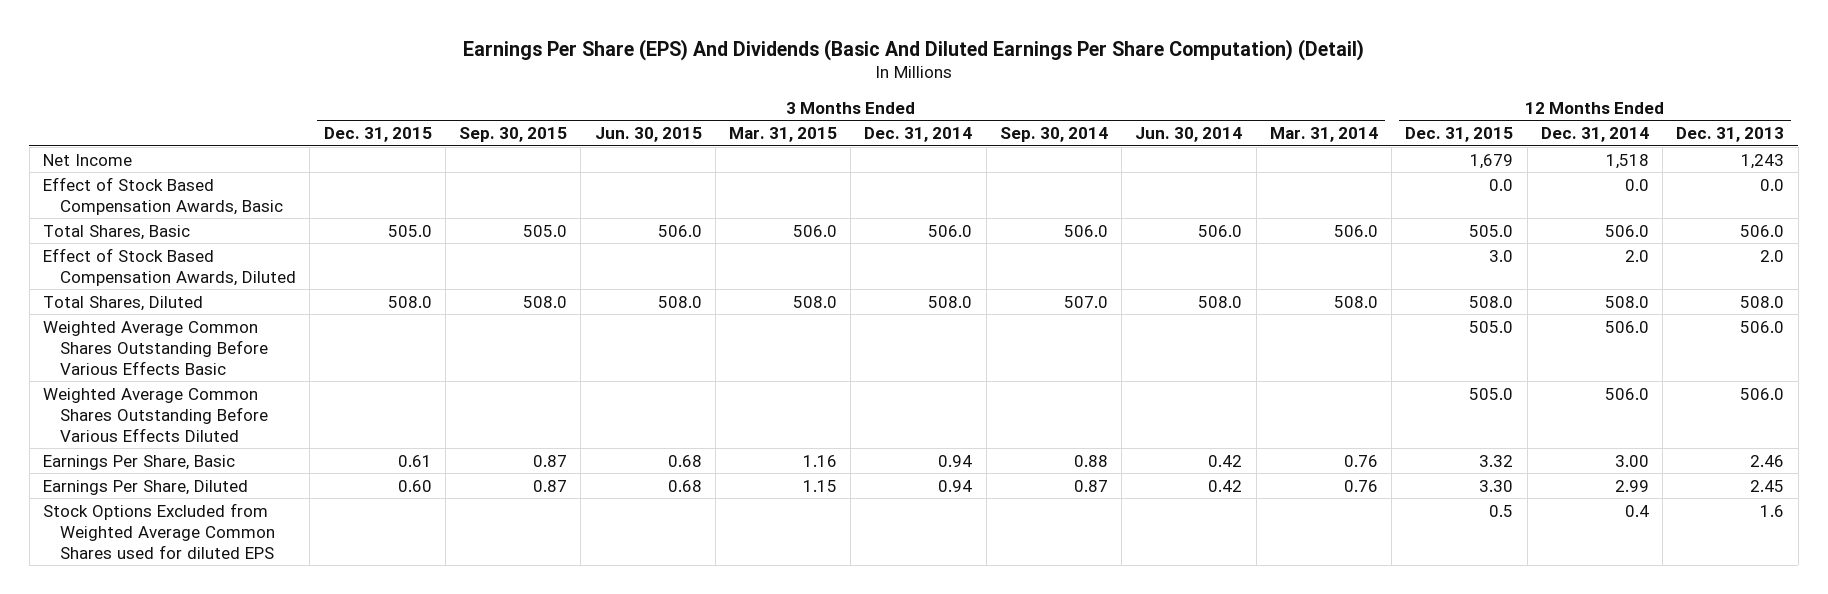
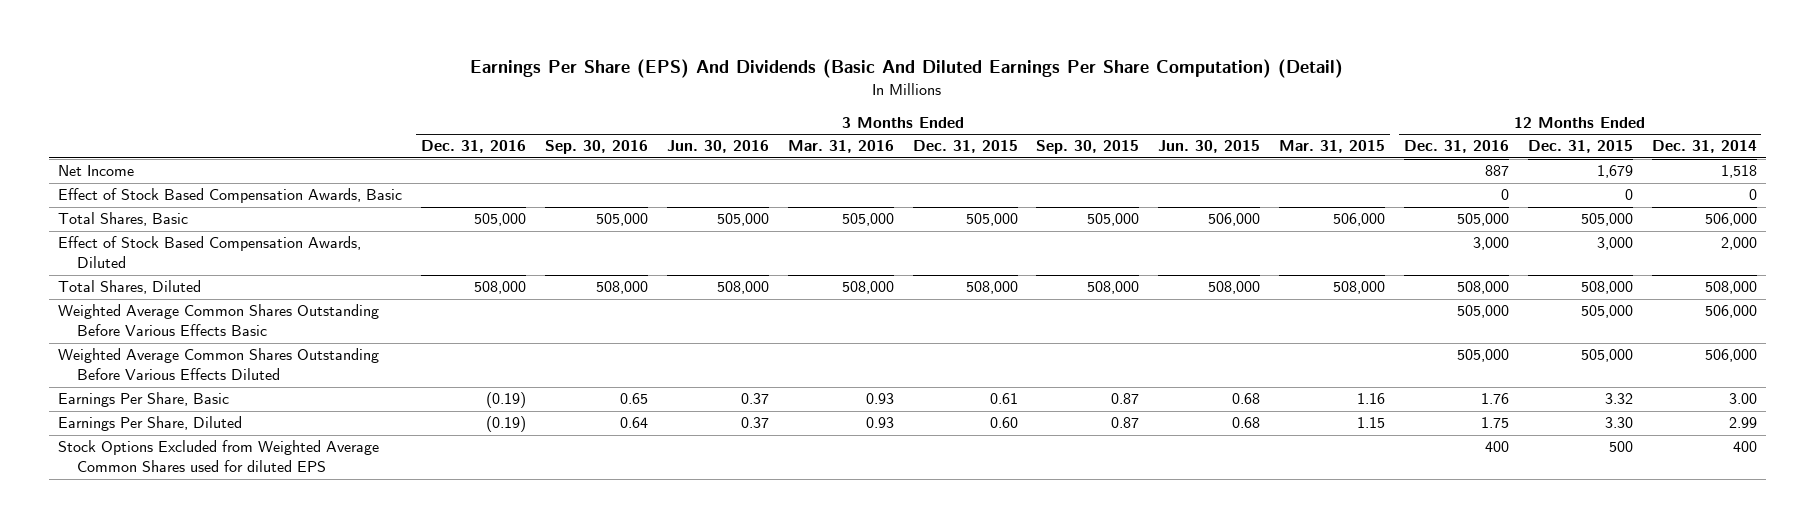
- | 3 Months Ended Dec. 31, 2015 | 3 Months Ended Sep. 30, 2015 | 3 Months Ended Jun. 30, 2015 | 3 Months Ended Mar. 31, 2015 | 3 Months Ended Dec. 31, 2014 | 3 Months Ended Sep. 30, 2014 | 3 Months Ended Jun. 30, 2014 | 3 Months Ended Mar. 31, 2014 | 12 Months Ended Dec. 31, 2015 | 12 Months Ended Dec. 31, 2014 | 12 Months Ended Dec. 31, 2013
+ | 3 Months Ended Dec. 31, 2016 | 3 Months Ended Sep. 30, 2016 | 3 Months Ended Jun. 30, 2016 | 3 Months Ended Mar. 31, 2016 | 3 Months Ended Dec. 31, 2015 | 3 Months Ended Sep. 30, 2015 | 3 Months Ended Jun. 30, 2015 | 3 Months Ended Mar. 31, 2015 | 12 Months Ended Dec. 31, 2016 | 12 Months Ended Dec. 31, 2015 | 12 Months Ended Dec. 31, 2014
- Effect of Stock Based Compensation Awards, Basic | | | | | | | | | 0.0 | 0.0 | 0.0
- Total Shares, Basic | 505.0 | 505.0 | 506.0 | 506.0 | 506.0 | 506.0 | 506.0 | 506.0 | 505.0 | 506.0 | 506.0
- Effect of Stock Based Compensation Awards, Diluted | | | | | | | | | 3.0 | 2.0 | 2.0
- Total Shares, Diluted | 508.0 | 508.0 | 508.0 | 508.0 | 508.0 | 507.0 | 508.0 | 508.0 | 508.0 | 508.0 | 508.0
- Weighted Average Common Shares Outstanding Before Various Effects Basic | | | | | | | | | 505.0 | 506.0 | 506.0
- Weighted Average Common Shares Outstanding Before Various Effects Diluted | | | | | | | | | 505.0 | 506.0 | 506.0
+ Effect of Stock Based Compensation Awards, Basic | | | | | | | | | 0 | 0 | 0
+ Total Shares, Basic | 505,000 | 505,000 | 505,000 | 505,000 | 505,000 | 505,000 | 506,000 | 506,000 | 505,000 | 505,000 | 506,000
+ Effect of Stock Based Compensation Awards, Diluted | | | | | | | | | 3,000 | 3,000 | 2,000
+ Total Shares, Diluted | 508,000 | 508,000 | 508,000 | 508,000 | 508,000 | 508,000 | 508,000 | 508,000 | 508,000 | 508,000 | 508,000
+ Weighted Average Common Shares Outstanding Before Various Effects Basic | | | | | | | | | 505,000 | 505,000 | 506,000
+ Weighted Average Common Shares Outstanding Before Various Effects Diluted | | | | | | | | | 505,000 | 505,000 | 506,000
- Stock Options Excluded from Weighted Average Common Shares used for diluted EPS | | | | | | | | | 0.5 | 0.4 | 1.6
+ Stock Options Excluded from Weighted Average Common Shares used for diluted EPS | | | | | | | | | 400 | 500 | 400

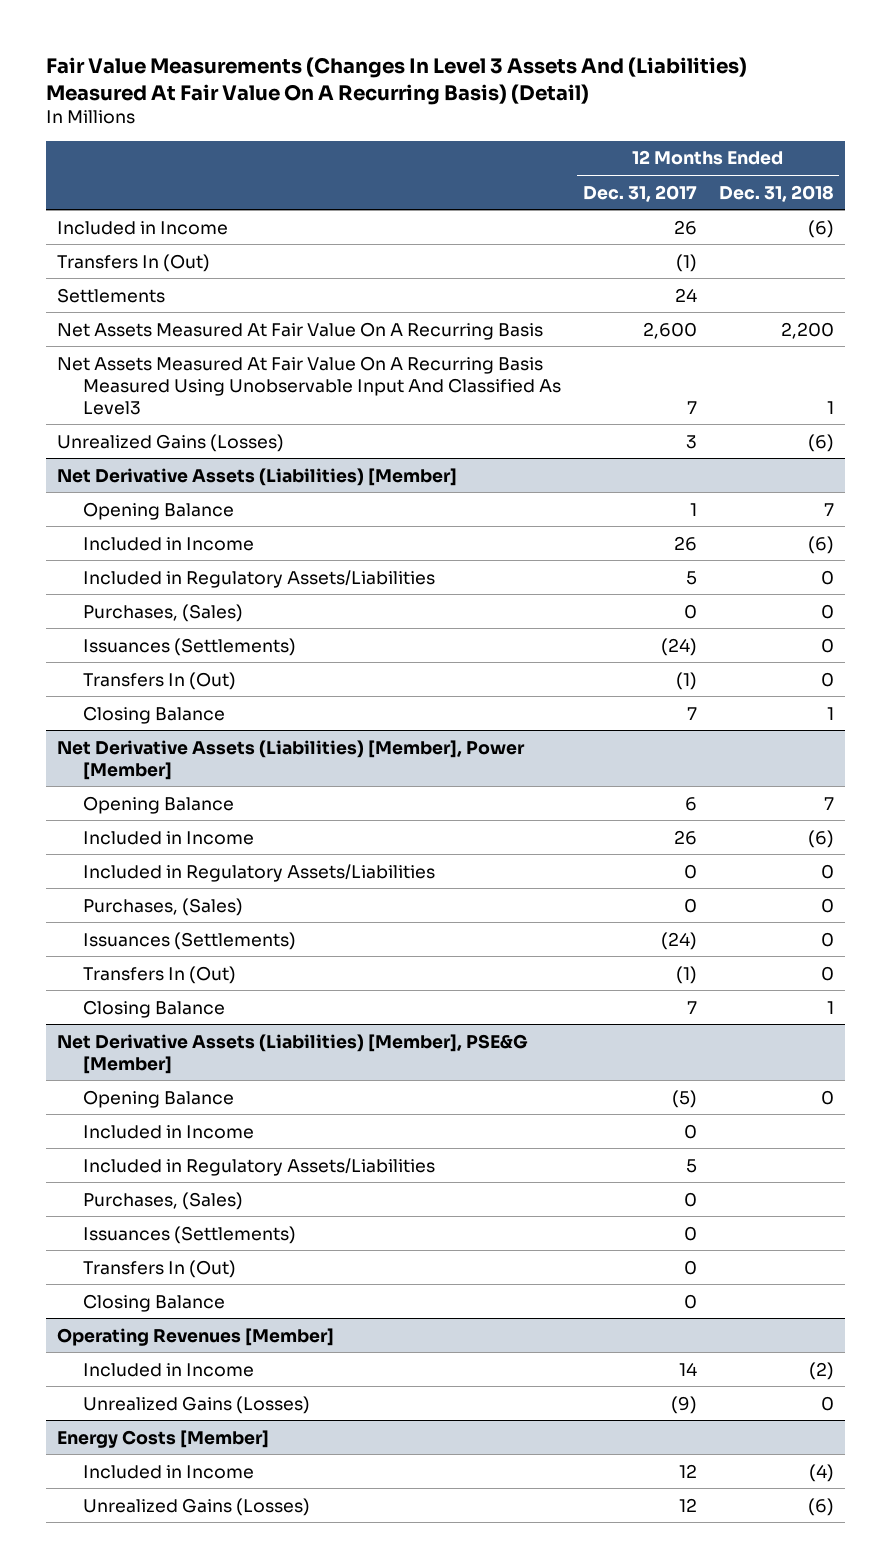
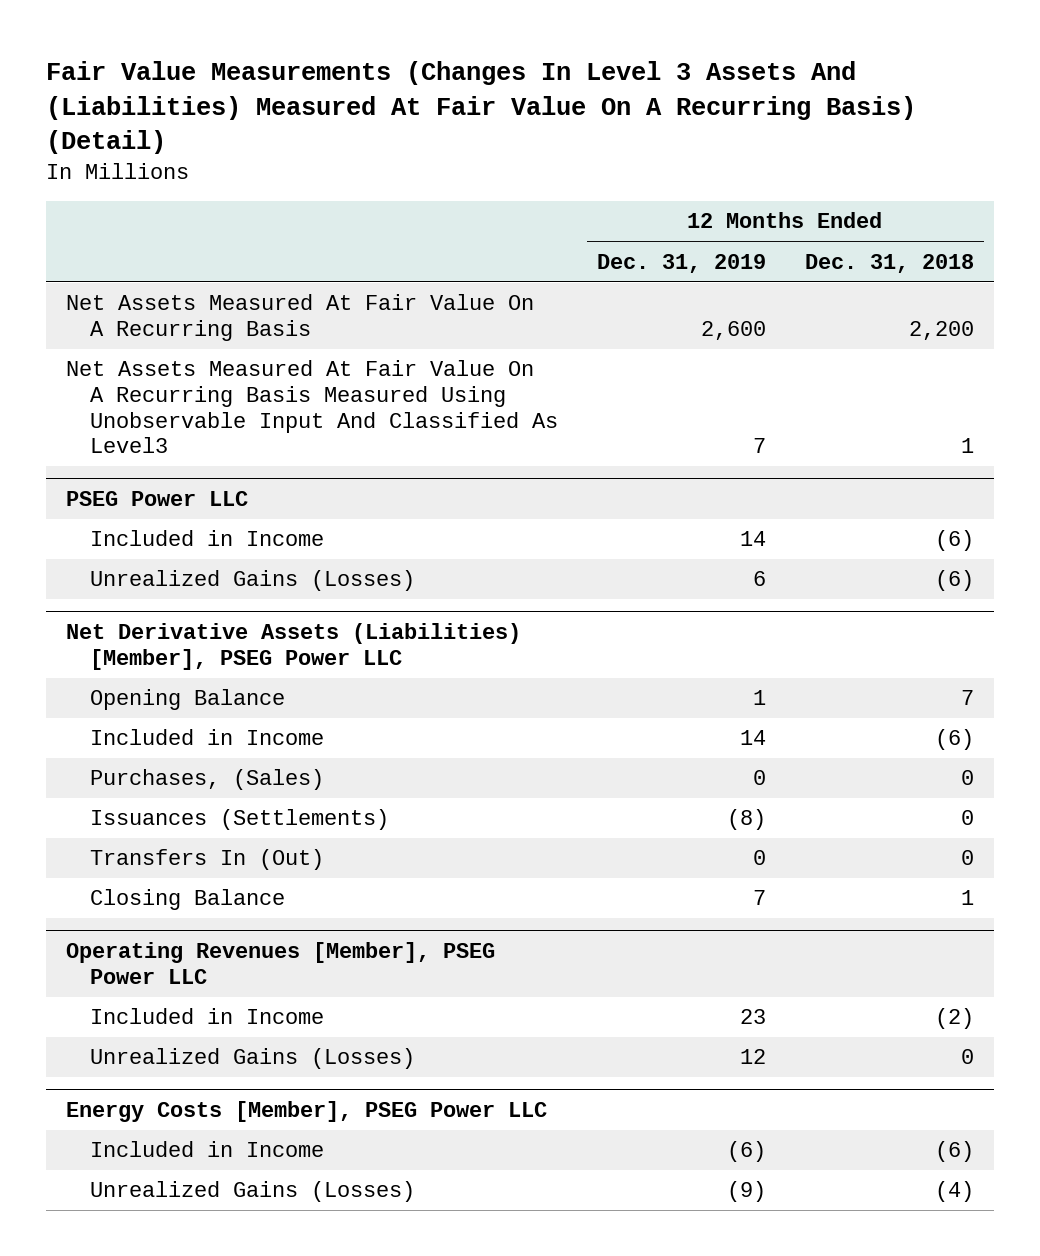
- | 12 Months Ended Dec. 31, 2017 | 12 Months Ended Dec. 31, 2018
+ | 12 Months Ended Dec. 31, 2019 | 12 Months Ended Dec. 31, 2018
- Included in Income | 26 | (6)
- Transfers In (Out) | (1) |
- Settlements | 24 |
- Unrealized Gains (Losses) | 3 | (6)
- Net Derivative Assets (Liabilities) [Member]
- Opening Balance | 1 | 7
+ PSEG Power LLC
- Included in Regulatory Assets/Liabilities | 5 | 0
- Purchases, (Sales) | 0 | 0
- Issuances (Settlements) | (24) | 0
- Transfers In (Out) | (1) | 0
- Closing Balance | 7 | 1
- Net Derivative Assets (Liabilities) [Member], Power [Member]
+ Unrealized Gains (Losses) | 6 | (6)
+ Net Derivative Assets (Liabilities) [Member], PSEG Power LLC
- Included in Regulatory Assets/Liabilities | 0 | 0
- Net Derivative Assets (Liabilities) [Member], PSE&G [Member]
- Opening Balance | (5) | 0
- Included in Income | 0 |
- Included in Regulatory Assets/Liabilities | 5 |
- Purchases, (Sales) | 0 |
- Issuances (Settlements) | 0 |
- Transfers In (Out) | 0 |
- Closing Balance | 0 |
- Operating Revenues [Member]
+ Operating Revenues [Member], PSEG Power LLC
- Energy Costs [Member]
- Included in Income | 12 | (4)
- Unrealized Gains (Losses) | 12 | (6)
+ Energy Costs [Member], PSEG Power LLC
+ Included in Income | (6) | (6)
+ Unrealized Gains (Losses) | (9) | (4)

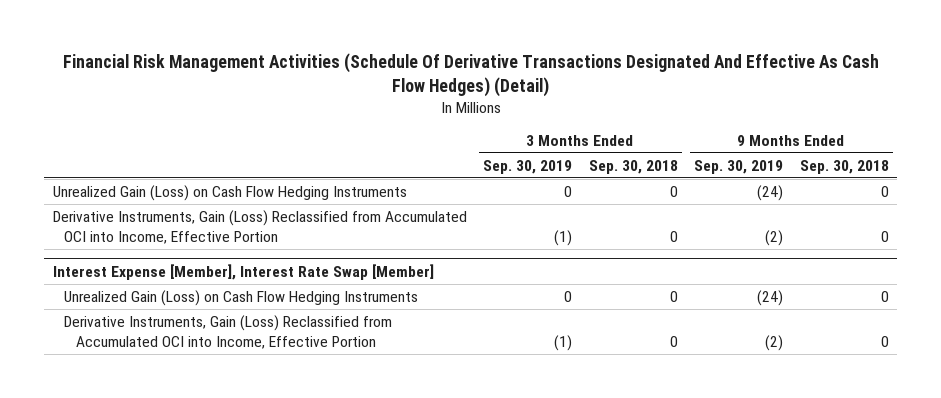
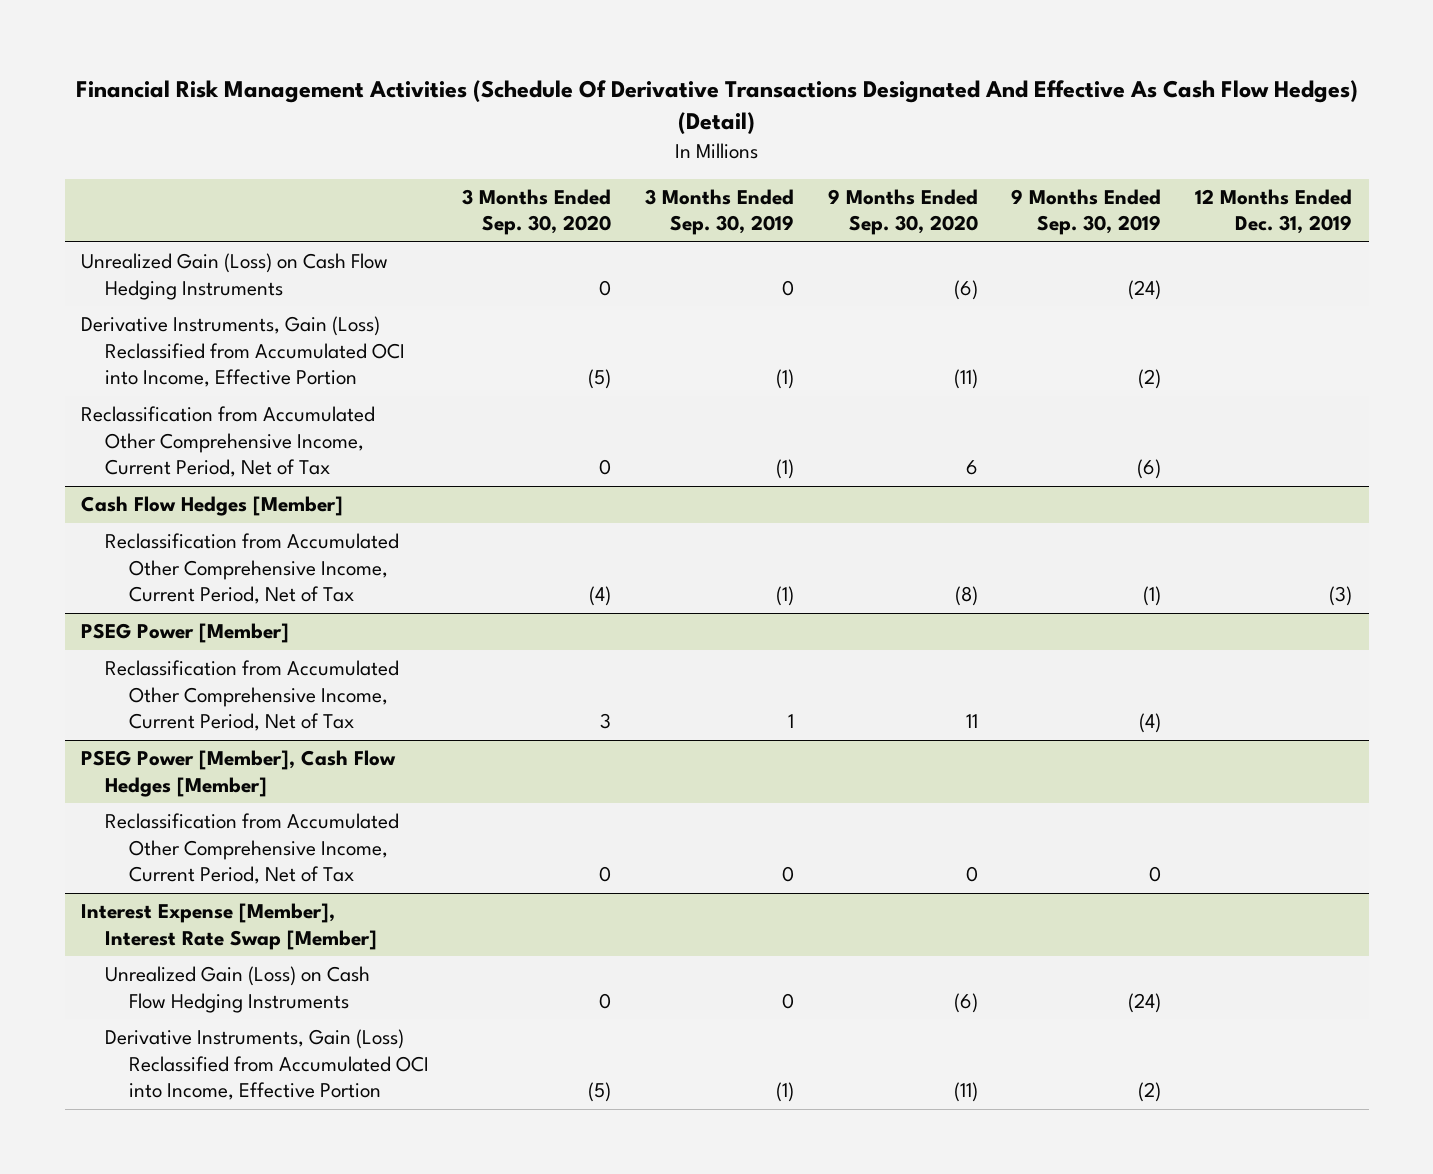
- | 3 Months Ended Sep. 30, 2019 | 3 Months Ended Sep. 30, 2018 | 9 Months Ended Sep. 30, 2019 | 9 Months Ended Sep. 30, 2018
+ | 3 Months Ended Sep. 30, 2020 | 3 Months Ended Sep. 30, 2019 | 9 Months Ended Sep. 30, 2020 | 9 Months Ended Sep. 30, 2019 | 12 Months Ended Dec. 31, 2019
+ Reclassification from Accumulated Other Comprehensive Income, Current Period, Net of Tax | 0 | (1) | 6 | (6) |
+ Cash Flow Hedges [Member]
+ Reclassification from Accumulated Other Comprehensive Income, Current Period, Net of Tax | (4) | (1) | (8) | (1) | (3)
+ PSEG Power [Member]
+ Reclassification from Accumulated Other Comprehensive Income, Current Period, Net of Tax | 3 | 1 | 11 | (4) |
+ PSEG Power [Member], Cash Flow Hedges [Member]
+ Reclassification from Accumulated Other Comprehensive Income, Current Period, Net of Tax | 0 | 0 | 0 | 0 |

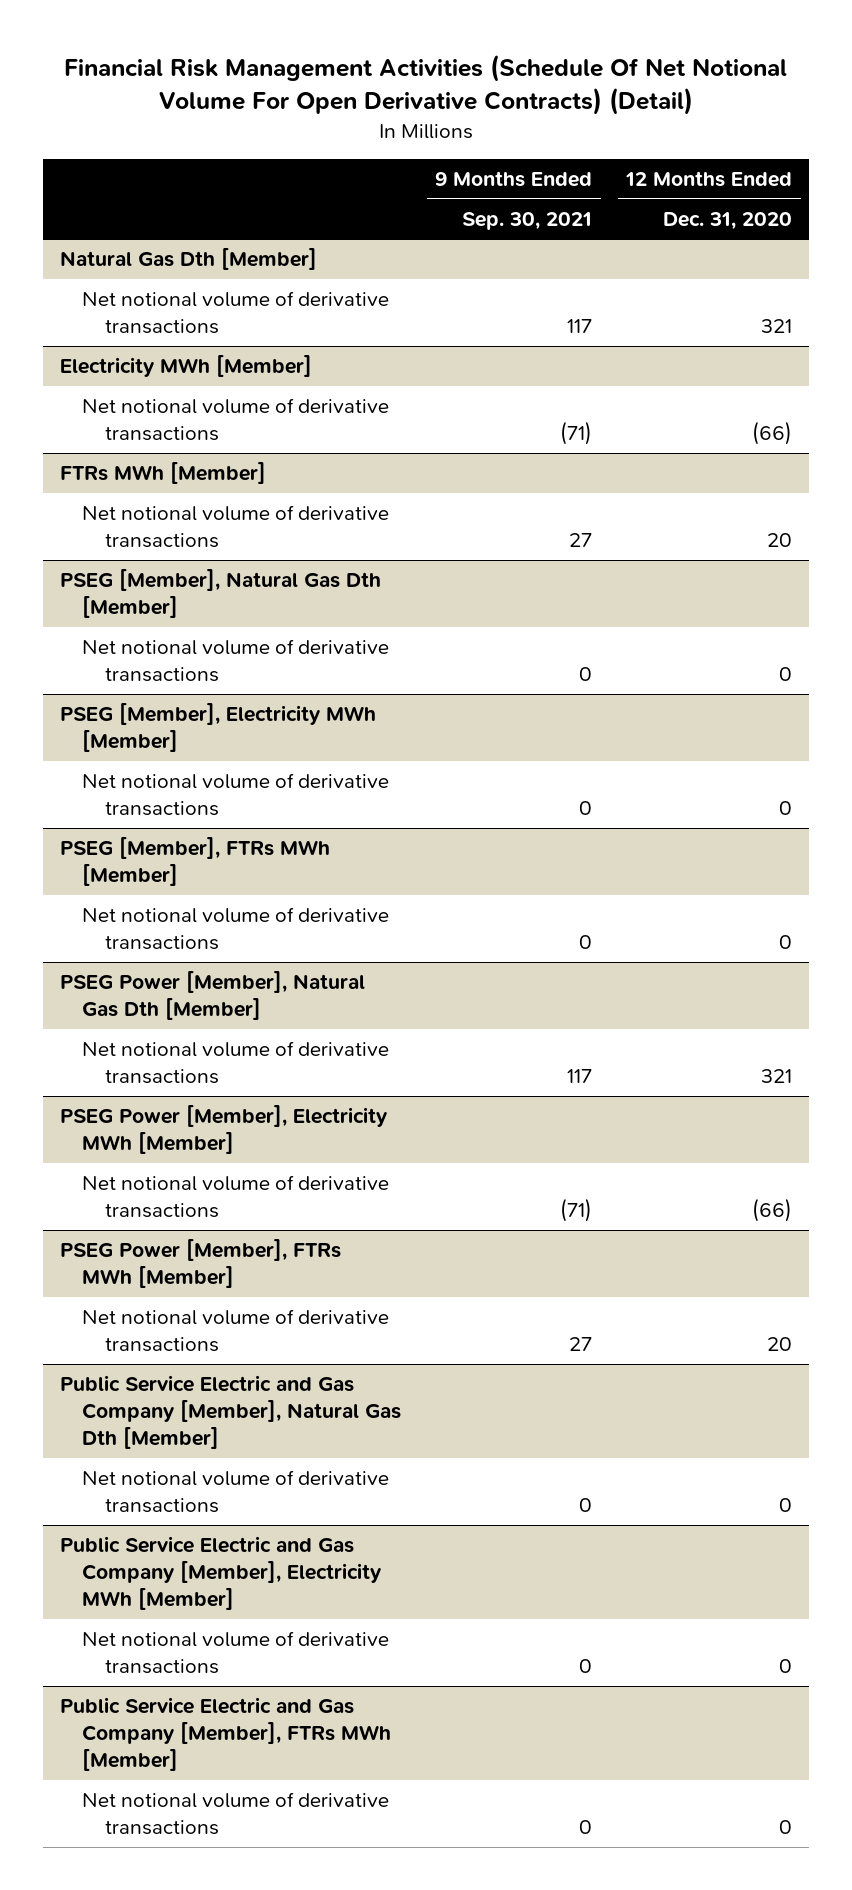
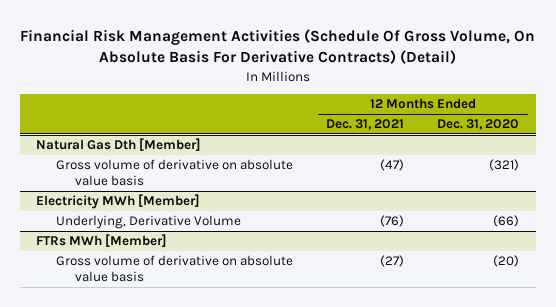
- Financial Risk Management Activities (Schedule Of Net Notional Volume For Open Derivative Contracts) (Detail)
+ Financial Risk Management Activities (Schedule Of Gross Volume, On Absolute Basis For Derivative Contracts) (Detail)
- | 9 Months Ended Sep. 30, 2021 | 12 Months Ended Dec. 31, 2020
+ | 12 Months Ended Dec. 31, 2021 | 12 Months Ended Dec. 31, 2020
@ Natural Gas Dth [Member]
- Net notional volume of derivative transactions | 117 | 321
+ Gross volume of derivative on absolute value basis | (47) | (321)
@ Electricity MWh [Member]
- Net notional volume of derivative transactions | (71) | (66)
+ Underlying, Derivative Volume | (76) | (66)
@ FTRs MWh [Member]
- Net notional volume of derivative transactions | 27 | 20
- PSEG [Member], Natural Gas Dth [Member]
- Net notional volume of derivative transactions | 0 | 0
- PSEG [Member], Electricity MWh [Member]
- Net notional volume of derivative transactions | 0 | 0
- PSEG [Member], FTRs MWh [Member]
- Net notional volume of derivative transactions | 0 | 0
- PSEG Power [Member], Natural Gas Dth [Member]
- Net notional volume of derivative transactions | 117 | 321
- PSEG Power [Member], Electricity MWh [Member]
- Net notional volume of derivative transactions | (71) | (66)
- PSEG Power [Member], FTRs MWh [Member]
- Net notional volume of derivative transactions | 27 | 20
- Public Service Electric and Gas Company [Member], Natural Gas Dth [Member]
- Net notional volume of derivative transactions | 0 | 0
- Public Service Electric and Gas Company [Member], Electricity MWh [Member]
- Net notional volume of derivative transactions | 0 | 0
- Public Service Electric and Gas Company [Member], FTRs MWh [Member]
- Net notional volume of derivative transactions | 0 | 0
@ FTRs MWh [Member]
+ Gross volume of derivative on absolute value basis | (27) | (20)

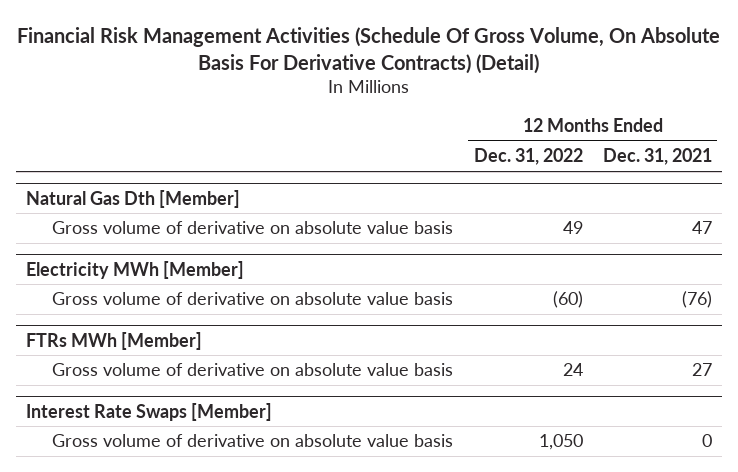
- | 12 Months Ended Dec. 31, 2021 | 12 Months Ended Dec. 31, 2020
+ | 12 Months Ended Dec. 31, 2022 | 12 Months Ended Dec. 31, 2021
@ Natural Gas Dth [Member]
- Gross volume of derivative on absolute value basis | (47) | (321)
+ Gross volume of derivative on absolute value basis | 49 | 47
@ Electricity MWh [Member]
- Underlying, Derivative Volume | (76) | (66)
+ Gross volume of derivative on absolute value basis | (60) | (76)
@ FTRs MWh [Member]
- Gross volume of derivative on absolute value basis | (27) | (20)
+ Gross volume of derivative on absolute value basis | 24 | 27
+ Interest Rate Swaps [Member]
+ Gross volume of derivative on absolute value basis | 1,050 | 0

